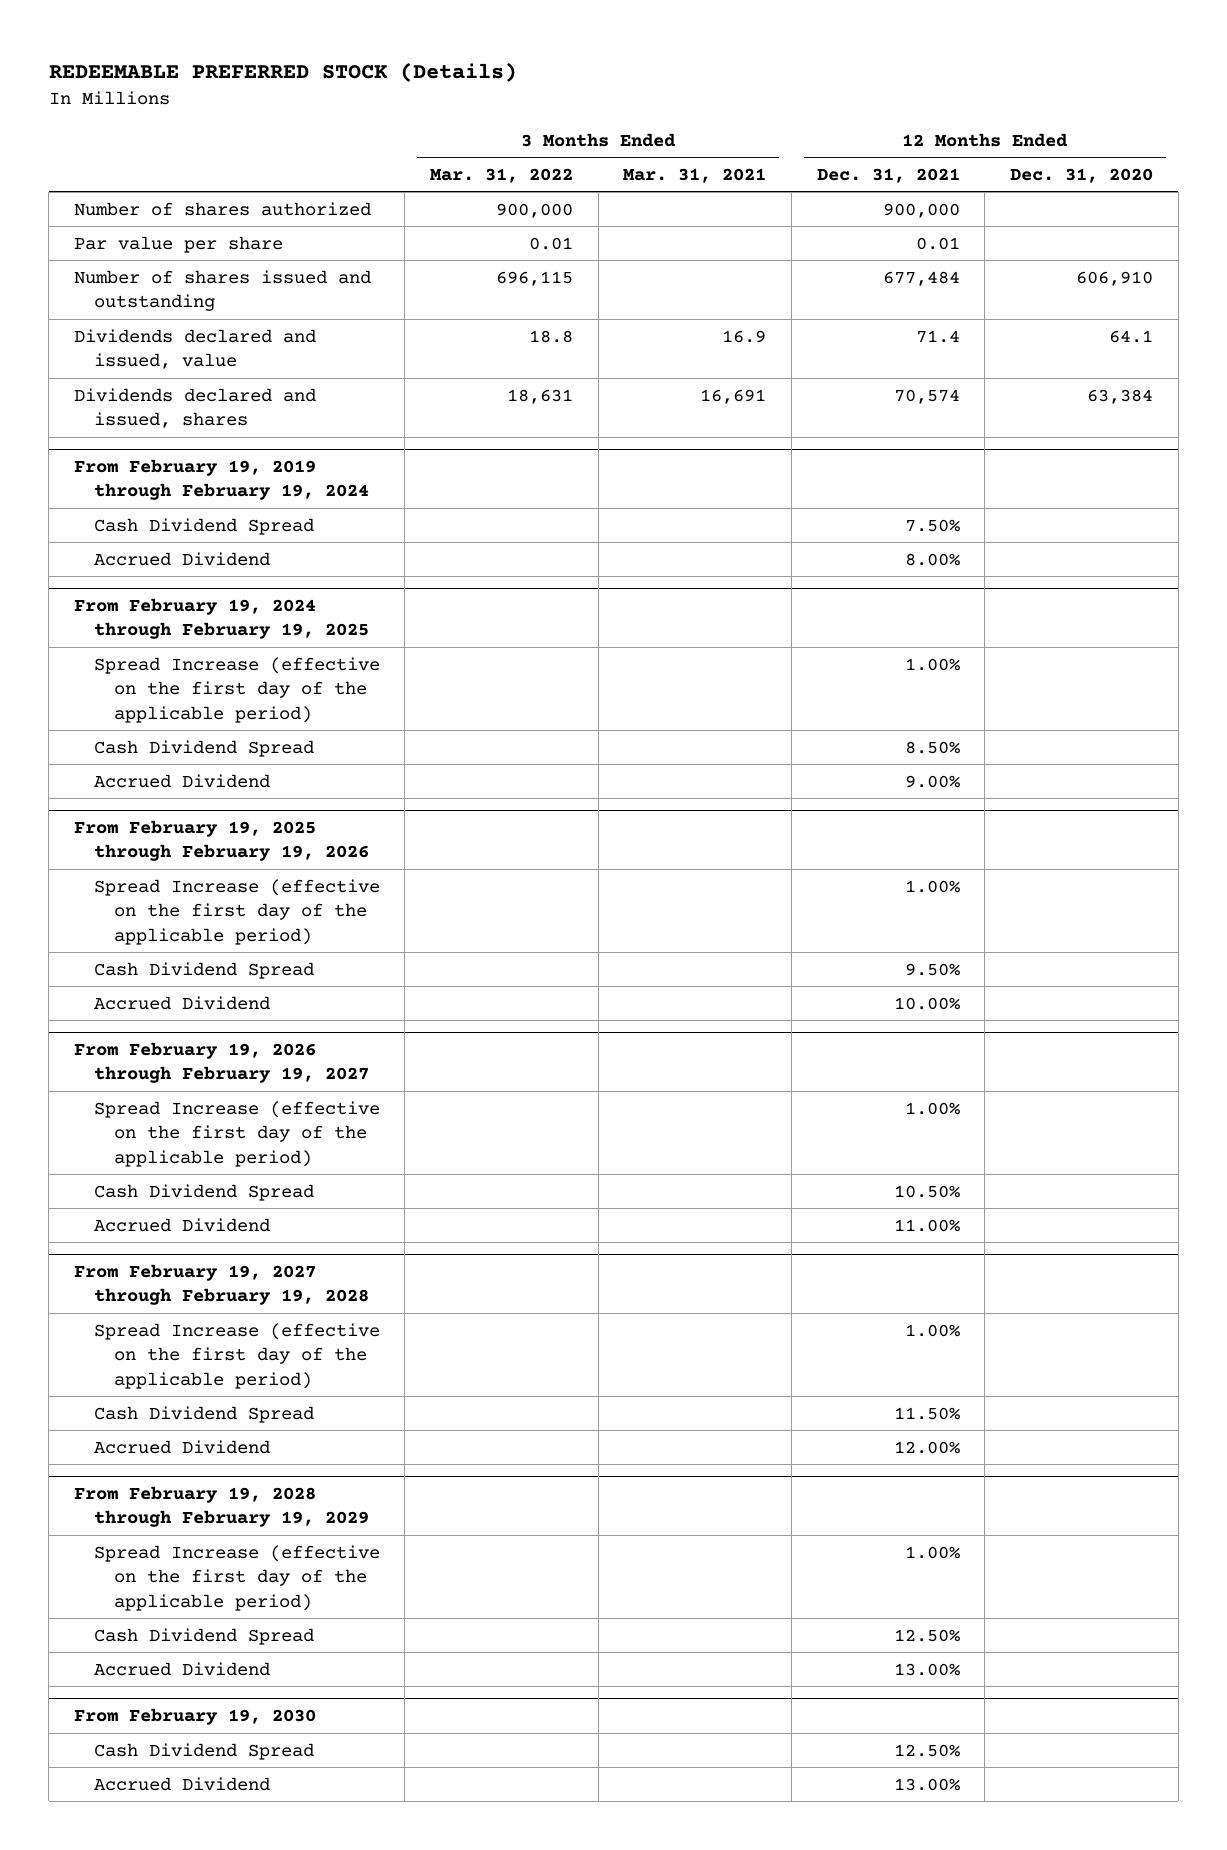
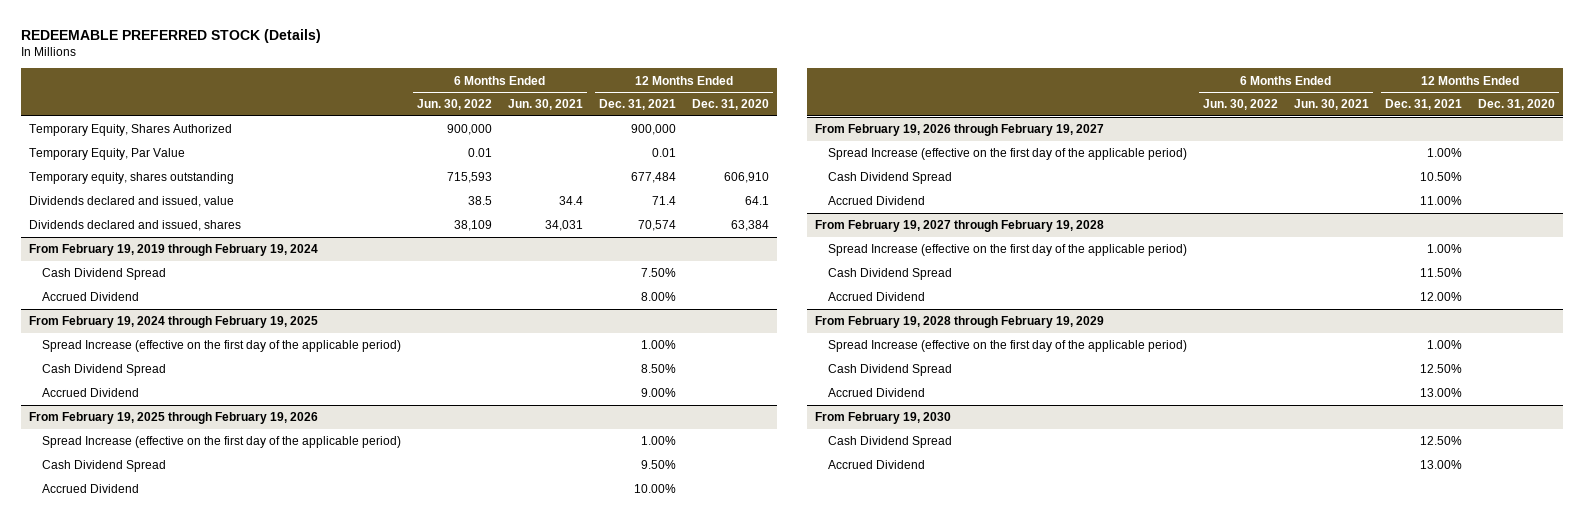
- | 3 Months Ended Mar. 31, 2022 | 3 Months Ended Mar. 31, 2021 | 12 Months Ended Dec. 31, 2021 | 12 Months Ended Dec. 31, 2020
+ | 6 Months Ended Jun. 30, 2022 | 6 Months Ended Jun. 30, 2021 | 12 Months Ended Dec. 31, 2021 | 12 Months Ended Dec. 31, 2020
- Number of shares authorized | 900,000 | | 900,000 |
- Par value per share | 0.01 | | 0.01 |
- Number of shares issued and outstanding | 696,115 | | 677,484 | 606,910
+ Temporary Equity, Shares Authorized | 900,000 | | 900,000 |
+ Temporary Equity, Par Value | 0.01 | | 0.01 |
+ Temporary equity, shares outstanding | 715,593 | | 677,484 | 606,910

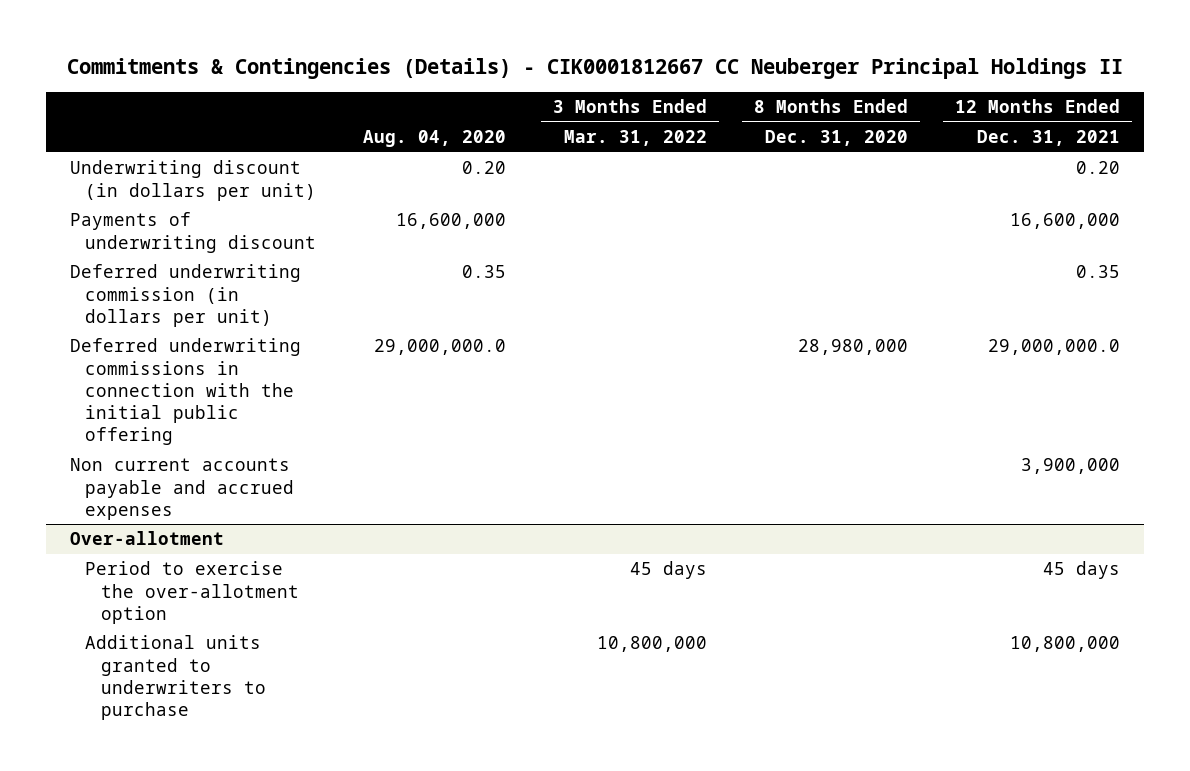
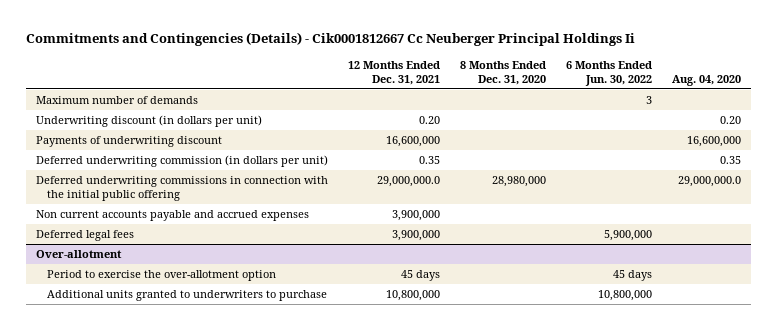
- Commitments & Contingencies (Details) - CIK0001812667 CC Neuberger Principal Holdings II
+ Commitments and Contingencies (Details) - Cik0001812667 Cc Neuberger Principal Holdings Ii
- | Aug. 04, 2020 | 3 Months Ended Mar. 31, 2022 | 8 Months Ended Dec. 31, 2020 | 12 Months Ended Dec. 31, 2021
+ | 12 Months Ended Dec. 31, 2021 | 8 Months Ended Dec. 31, 2020 | 6 Months Ended Jun. 30, 2022 | Aug. 04, 2020
+ Maximum number of demands | | | 3 |
+ Deferred legal fees | 3,900,000 | | 5,900,000 |

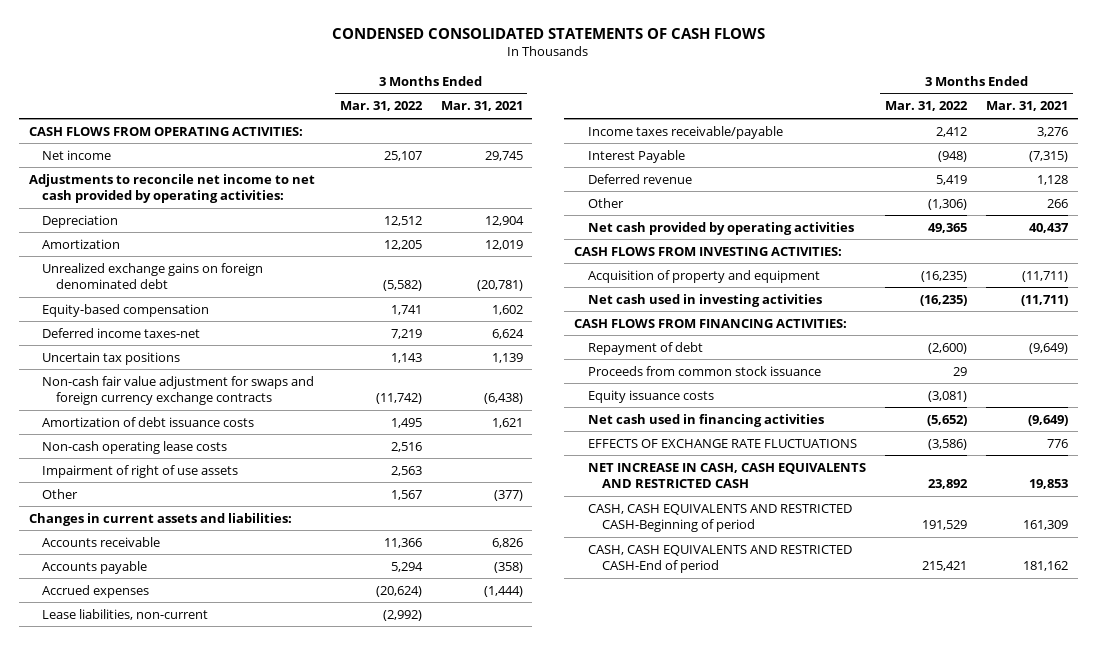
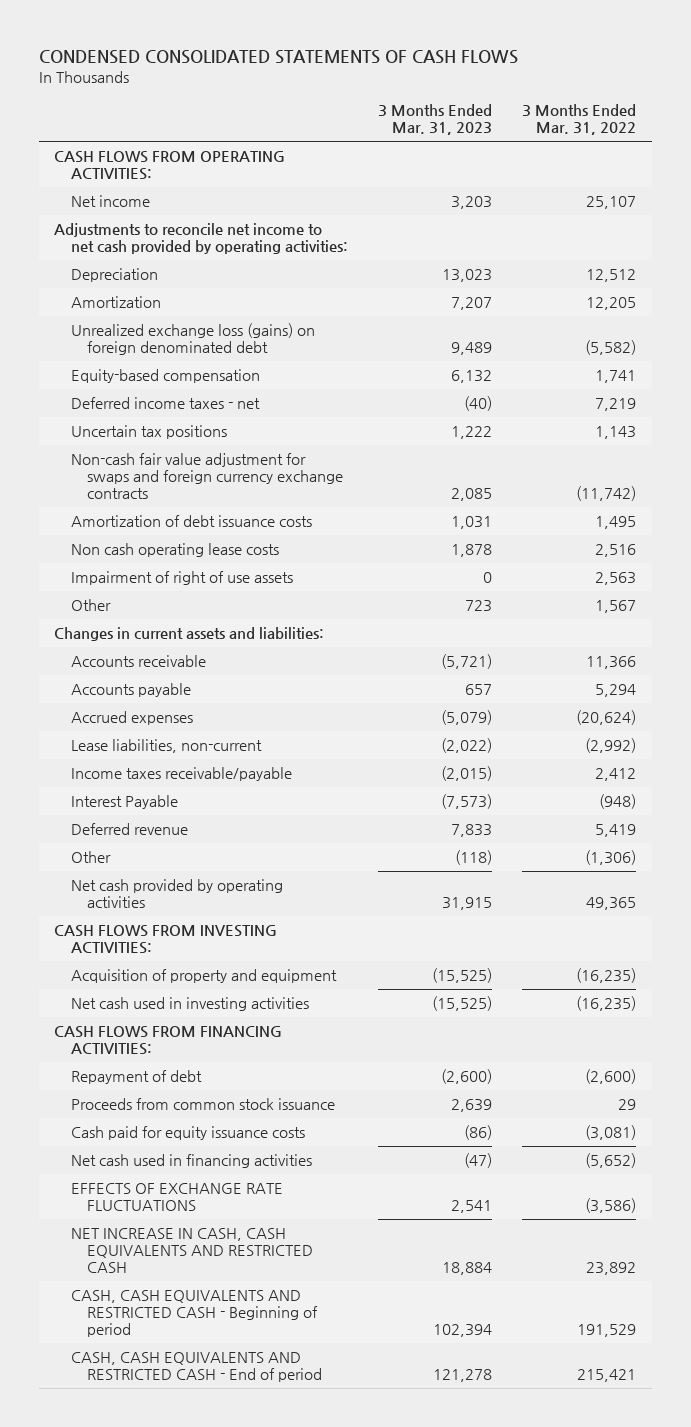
- | 3 Months Ended Mar. 31, 2022 | 3 Months Ended Mar. 31, 2021
+ | 3 Months Ended Mar. 31, 2023 | 3 Months Ended Mar. 31, 2022
- Unrealized exchange gains on foreign denominated debt | (5,582) | (20,781)
+ Unrealized exchange loss (gains) on foreign denominated debt | 9,489 | (5,582)
- Deferred income taxes-net | 7,219 | 6,624
+ Deferred income taxes - net | (40) | 7,219
- Non-cash operating lease costs | 2,516 |
+ Non cash operating lease costs | 1,878 | 2,516
- Equity issuance costs | (3,081) |
+ Cash paid for equity issuance costs | (86) | (3,081)
- CASH, CASH EQUIVALENTS AND RESTRICTED CASH-Beginning of period | 191,529 | 161,309
- CASH, CASH EQUIVALENTS AND RESTRICTED CASH-End of period | 215,421 | 181,162
+ CASH, CASH EQUIVALENTS AND RESTRICTED CASH - Beginning of period | 102,394 | 191,529
+ CASH, CASH EQUIVALENTS AND RESTRICTED CASH - End of period | 121,278 | 215,421

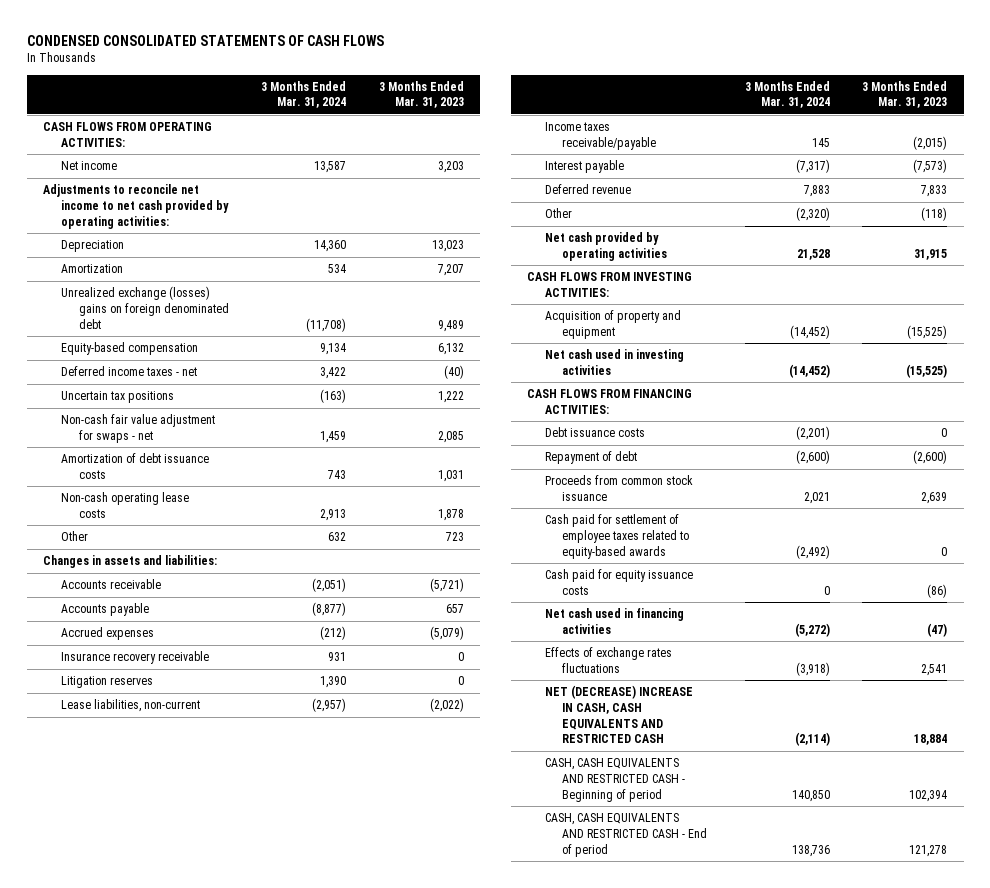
- | 3 Months Ended Mar. 31, 2023 | 3 Months Ended Mar. 31, 2022
+ | 3 Months Ended Mar. 31, 2024 | 3 Months Ended Mar. 31, 2023
- Unrealized exchange loss (gains) on foreign denominated debt | 9,489 | (5,582)
+ Unrealized exchange (losses) gains on foreign denominated debt | (11,708) | 9,489
- Non-cash fair value adjustment for swaps and foreign currency exchange contracts | 2,085 | (11,742)
+ Non-cash fair value adjustment for swaps - net | 1,459 | 2,085
- Non cash operating lease costs | 1,878 | 2,516
- Impairment of right of use assets | 0 | 2,563
+ Non-cash operating lease costs | 2,913 | 1,878
- Changes in current assets and liabilities:
+ Changes in assets and liabilities:
+ Insurance recovery receivable | 931 | 0
+ Litigation reserves | 1,390 | 0
- Interest Payable | (7,573) | (948)
+ Interest payable | (7,317) | (7,573)
+ Debt issuance costs | (2,201) | 0
+ Cash paid for settlement of employee taxes related to equity-based awards | (2,492) | 0
- EFFECTS OF EXCHANGE RATE FLUCTUATIONS | 2,541 | (3,586)
- NET INCREASE IN CASH, CASH EQUIVALENTS AND RESTRICTED CASH | 18,884 | 23,892
+ Effects of exchange rates fluctuations | (3,918) | 2,541
+ NET (DECREASE) INCREASE IN CASH, CASH EQUIVALENTS AND RESTRICTED CASH | (2,114) | 18,884

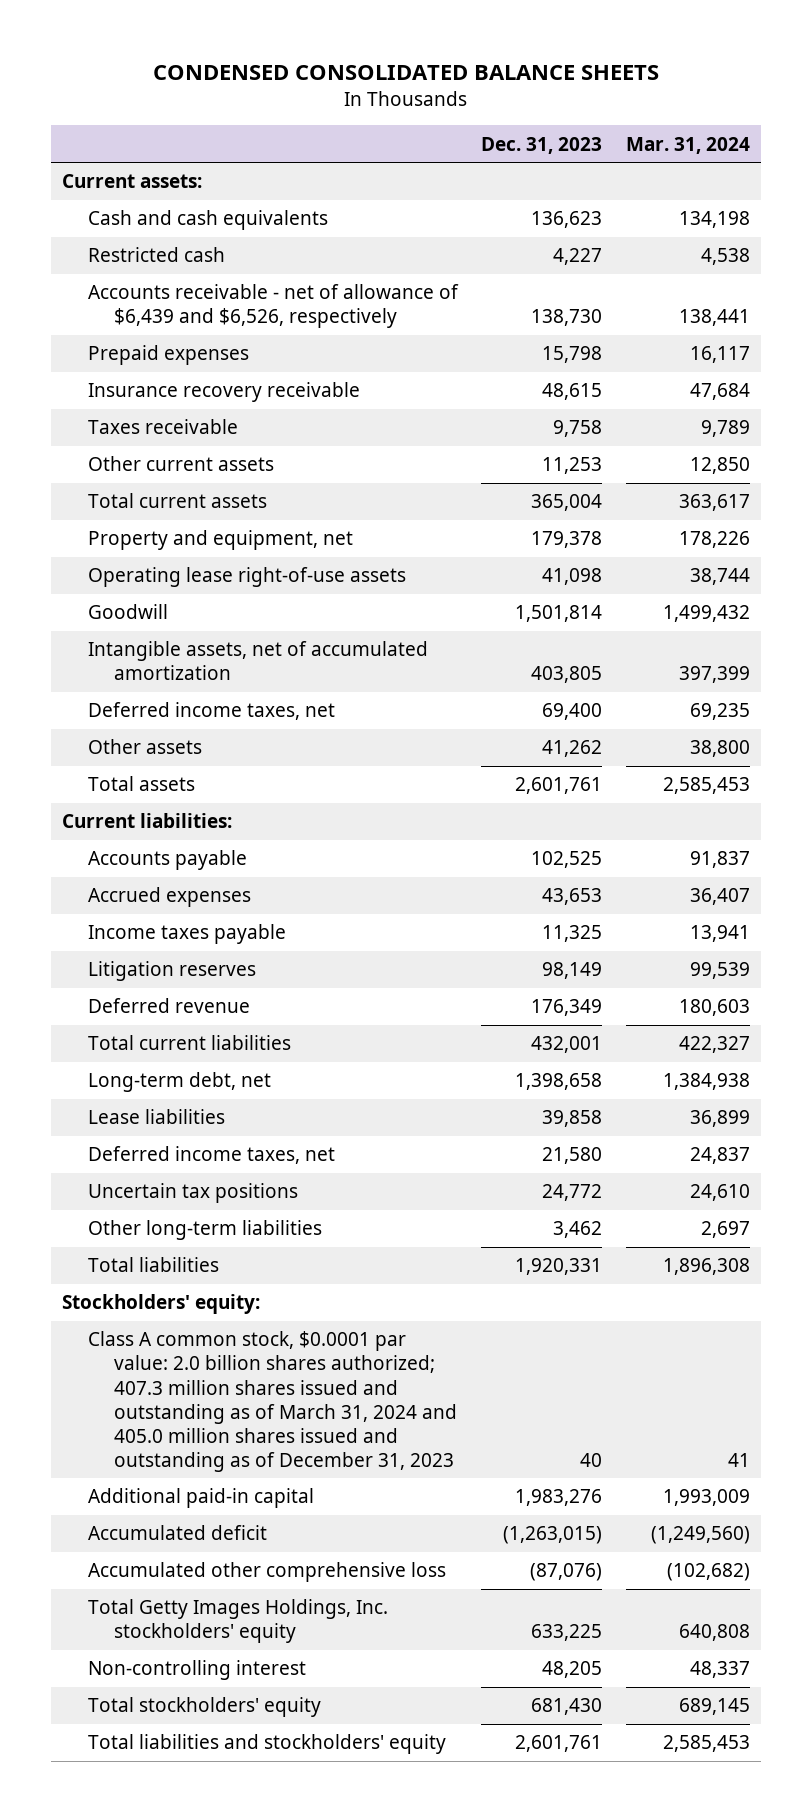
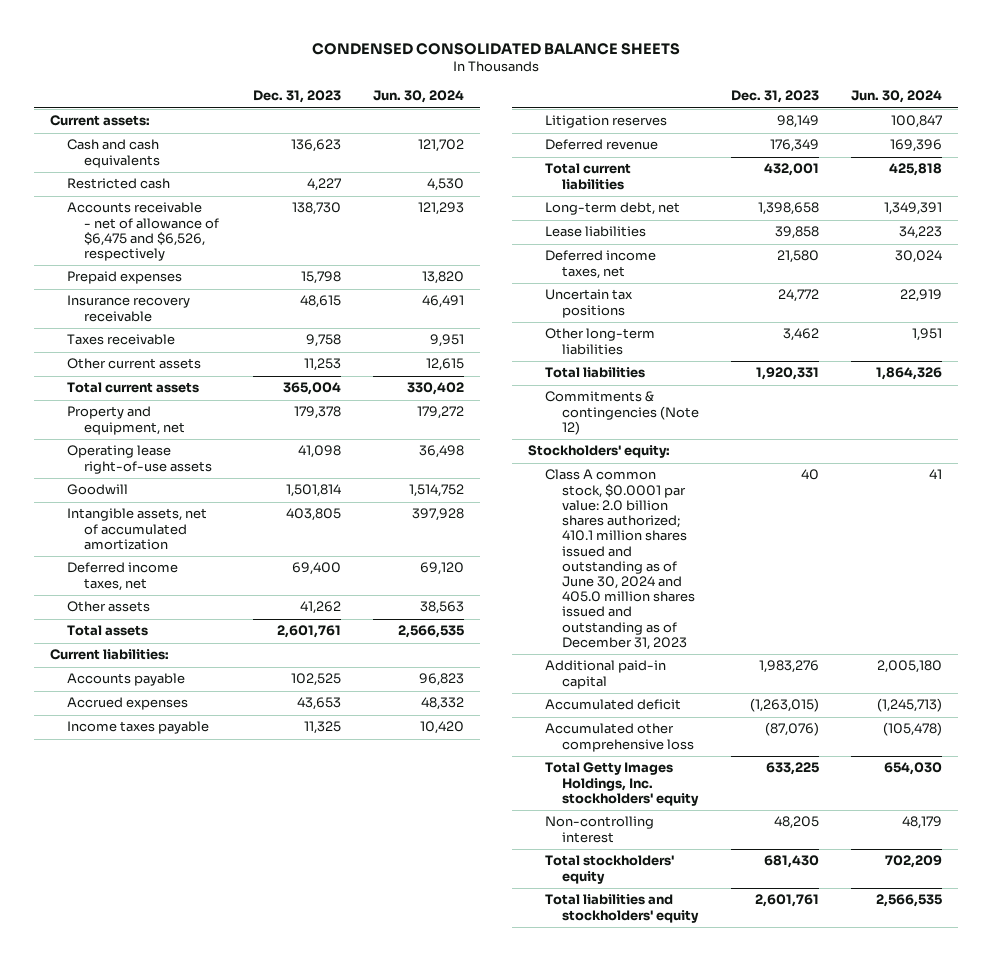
- | Dec. 31, 2023 | Mar. 31, 2024
+ | Dec. 31, 2023 | Jun. 30, 2024
- Accounts receivable - net of allowance of $6,439 and $6,526, respectively | 138,730 | 138,441
+ Accounts receivable - net of allowance of $6,475 and $6,526, respectively | 138,730 | 121,293
+ Commitments & contingencies (Note 12)
- Class A common stock, $0.0001 par value: 2.0 billion shares authorized; 407.3 million shares issued and outstanding as of March 31, 2024 and 405.0 million shares issued and outstanding as of December 31, 2023 | 40 | 41
+ Class A common stock, $0.0001 par value: 2.0 billion shares authorized; 410.1 million shares issued and outstanding as of June 30, 2024 and 405.0 million shares issued and outstanding as of December 31, 2023 | 40 | 41

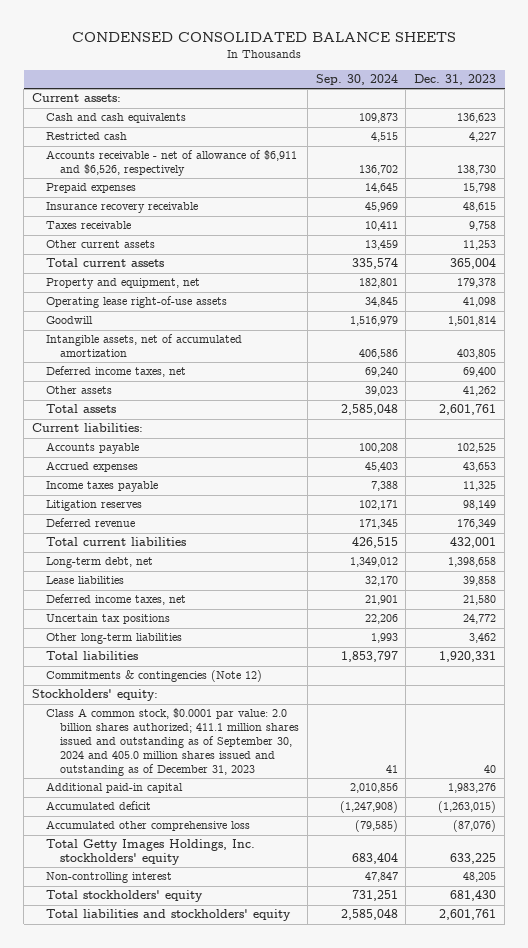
- | Dec. 31, 2023 | Jun. 30, 2024
+ | Sep. 30, 2024 | Dec. 31, 2023
- Accounts receivable - net of allowance of $6,475 and $6,526, respectively | 138,730 | 121,293
+ Accounts receivable - net of allowance of $6,911 and $6,526, respectively | 136,702 | 138,730
- Class A common stock, $0.0001 par value: 2.0 billion shares authorized; 410.1 million shares issued and outstanding as of June 30, 2024 and 405.0 million shares issued and outstanding as of December 31, 2023 | 40 | 41
+ Class A common stock, $0.0001 par value: 2.0 billion shares authorized; 411.1 million shares issued and outstanding as of September 30, 2024 and 405.0 million shares issued and outstanding as of December 31, 2023 | 41 | 40

